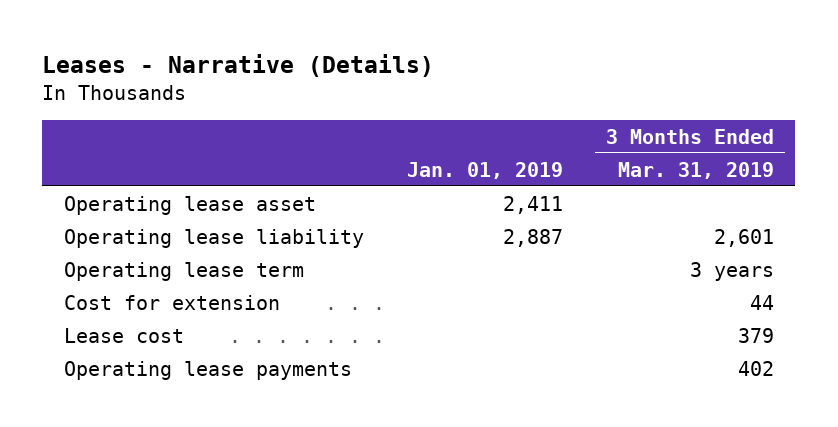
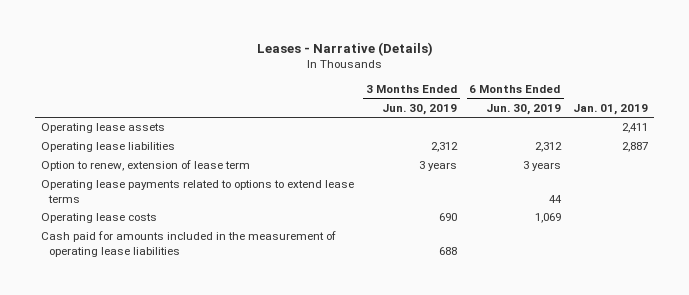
- | Jan. 01, 2019 | 3 Months Ended Mar. 31, 2019
+ | 3 Months Ended Jun. 30, 2019 | 6 Months Ended Jun. 30, 2019 | Jan. 01, 2019
- Operating lease asset | 2,411 |
- Operating lease liability | 2,887 | 2,601
- Operating lease term | | 3 years
- Cost for extension | | 44
- Lease cost | | 379
- Operating lease payments | | 402
+ Operating lease assets | | | 2,411
+ Operating lease liabilities | 2,312 | 2,312 | 2,887
+ Option to renew, extension of lease term | 3 years | 3 years |
+ Operating lease payments related to options to extend lease terms | | 44 |
+ Operating lease costs | 690 | 1,069 |
+ Cash paid for amounts included in the measurement of operating lease liabilities | 688 | |

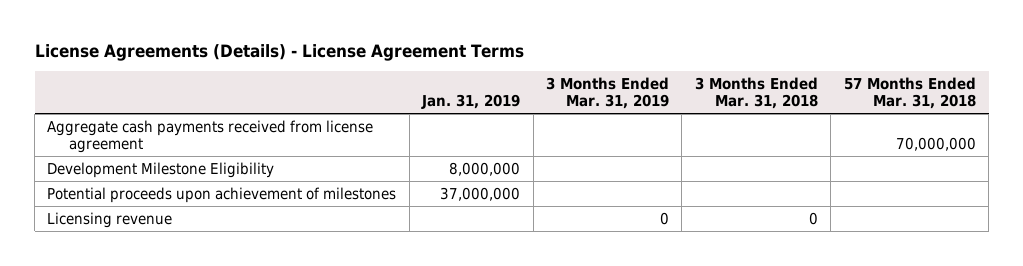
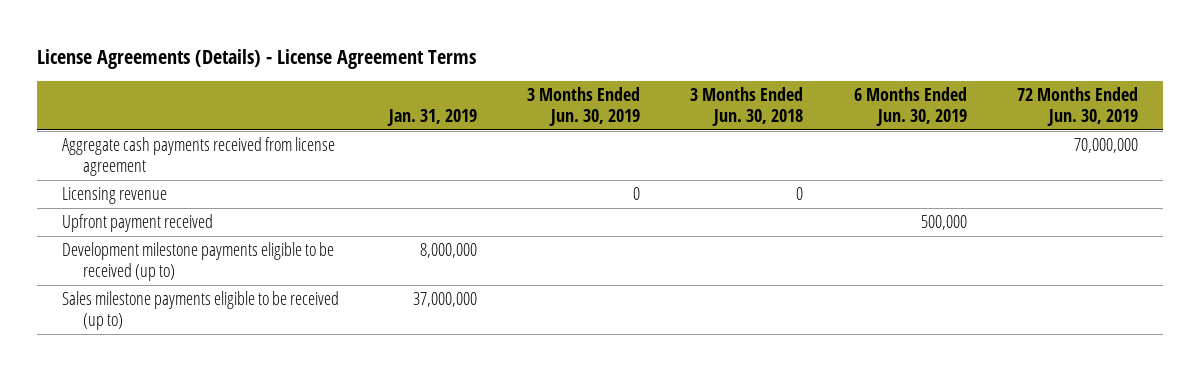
- | Jan. 31, 2019 | 3 Months Ended Mar. 31, 2019 | 3 Months Ended Mar. 31, 2018 | 57 Months Ended Mar. 31, 2018
+ | Jan. 31, 2019 | 3 Months Ended Jun. 30, 2019 | 3 Months Ended Jun. 30, 2018 | 6 Months Ended Jun. 30, 2019 | 72 Months Ended Jun. 30, 2019
- Development Milestone Eligibility | 8,000,000 | | |
- Potential proceeds upon achievement of milestones | 37,000,000 | | |
+ Upfront payment received | | | | 500,000 |
+ Development milestone payments eligible to be received (up to) | 8,000,000 | | | |
+ Sales milestone payments eligible to be received (up to) | 37,000,000 | | | |

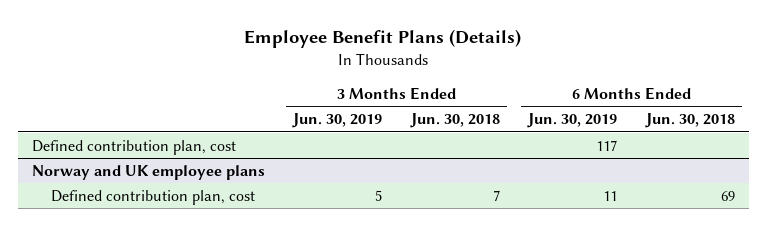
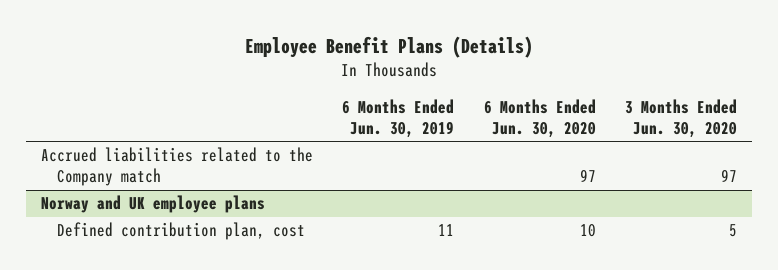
- | 3 Months Ended Jun. 30, 2019 | 3 Months Ended Jun. 30, 2018 | 6 Months Ended Jun. 30, 2019 | 6 Months Ended Jun. 30, 2018
+ | 6 Months Ended Jun. 30, 2019 | 6 Months Ended Jun. 30, 2020 | 3 Months Ended Jun. 30, 2020
- Defined contribution plan, cost | | | 117 |
+ Accrued liabilities related to the Company match | | 97 | 97

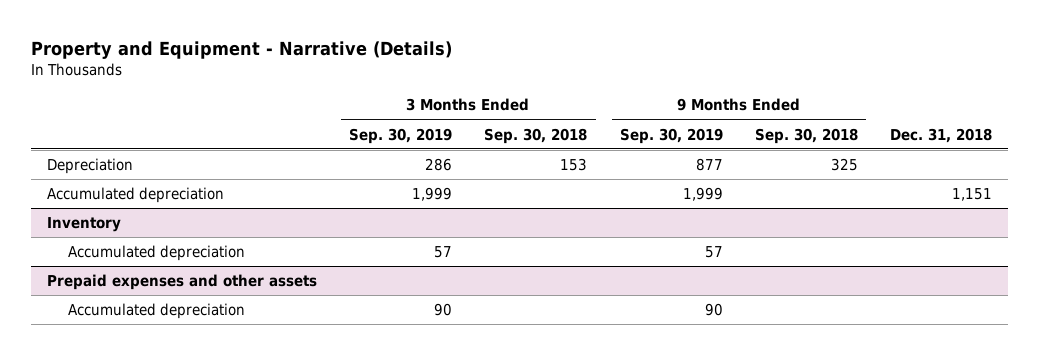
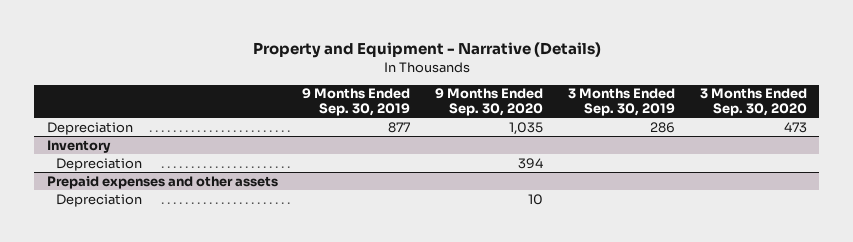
- | 3 Months Ended Sep. 30, 2019 | 3 Months Ended Sep. 30, 2018 | 9 Months Ended Sep. 30, 2019 | 9 Months Ended Sep. 30, 2018 | Dec. 31, 2018
+ | 9 Months Ended Sep. 30, 2019 | 9 Months Ended Sep. 30, 2020 | 3 Months Ended Sep. 30, 2019 | 3 Months Ended Sep. 30, 2020
- Accumulated depreciation | 1,999 | | 1,999 | | 1,151
@ Inventory
- Accumulated depreciation | 57 | | 57 | |
+ Depreciation | | 394 | |
@ Prepaid expenses and other assets
- Accumulated depreciation | 90 | | 90 | |
+ Depreciation | | 10 | |

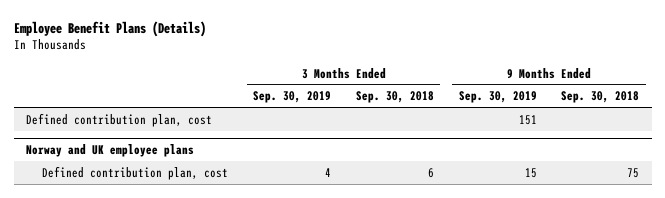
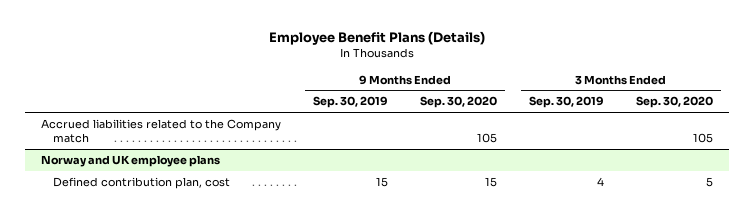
- | 3 Months Ended Sep. 30, 2019 | 3 Months Ended Sep. 30, 2018 | 9 Months Ended Sep. 30, 2019 | 9 Months Ended Sep. 30, 2018
+ | 9 Months Ended Sep. 30, 2019 | 9 Months Ended Sep. 30, 2020 | 3 Months Ended Sep. 30, 2019 | 3 Months Ended Sep. 30, 2020
- Defined contribution plan, cost | | | 151 |
+ Accrued liabilities related to the Company match | | 105 | | 105

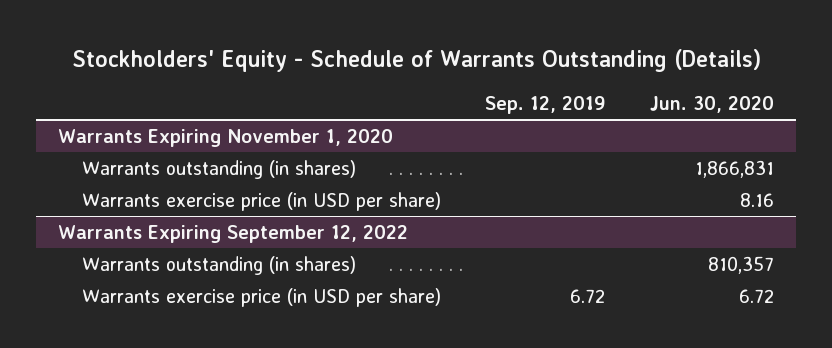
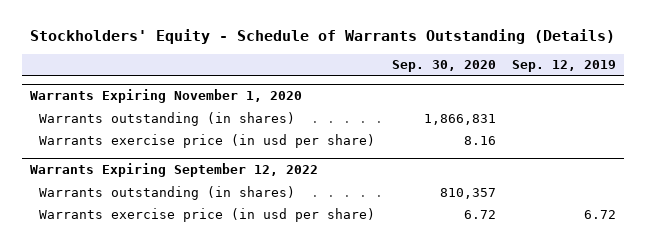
- | Sep. 12, 2019 | Jun. 30, 2020
+ | Sep. 30, 2020 | Sep. 12, 2019
@ Warrants Expiring November 1, 2020
- Warrants exercise price (in USD per share) | | 8.16
+ Warrants exercise price (in usd per share) | 8.16 |
@ Warrants Expiring September 12, 2022
- Warrants exercise price (in USD per share) | 6.72 | 6.72
+ Warrants exercise price (in usd per share) | 6.72 | 6.72

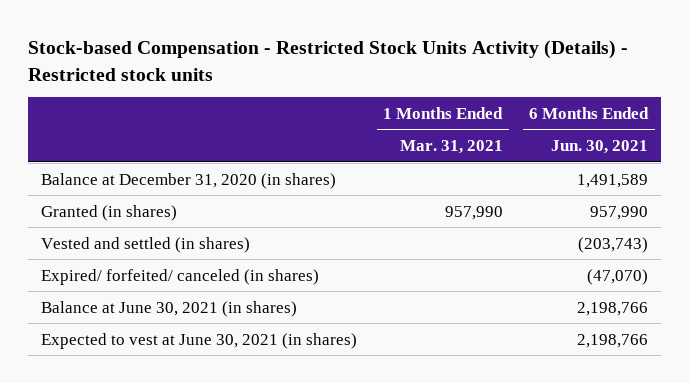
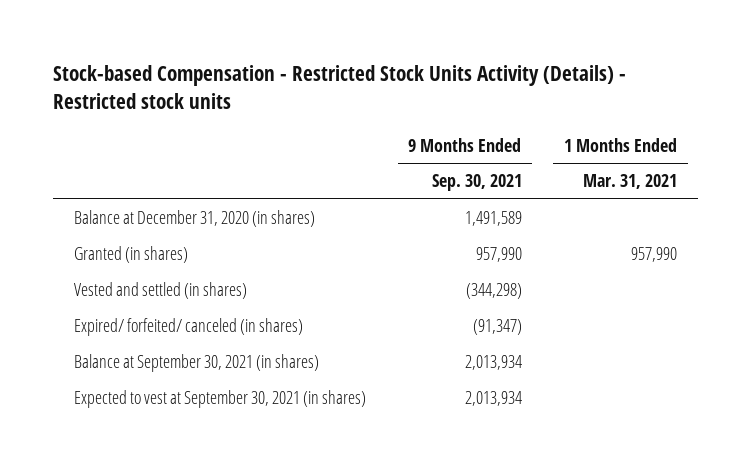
- | 1 Months Ended Mar. 31, 2021 | 6 Months Ended Jun. 30, 2021
+ | 9 Months Ended Sep. 30, 2021 | 1 Months Ended Mar. 31, 2021
- Balance at June 30, 2021 (in shares) | | 2,198,766
- Expected to vest at June 30, 2021 (in shares) | | 2,198,766
+ Balance at September 30, 2021 (in shares) | 2,013,934 |
+ Expected to vest at September 30, 2021 (in shares) | 2,013,934 |

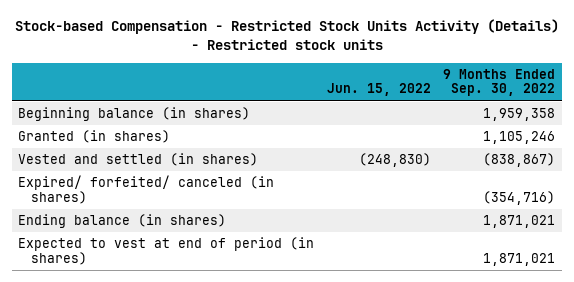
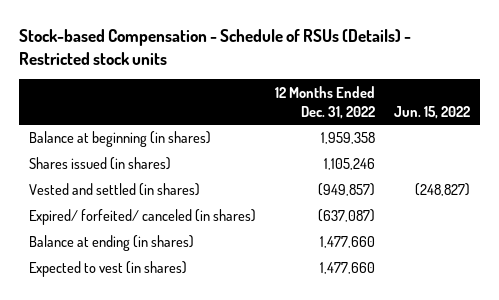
- Stock-based Compensation - Restricted Stock Units Activity (Details) - Restricted stock units
+ Stock-based Compensation - Schedule of RSUs (Details) - Restricted stock units
- | Jun. 15, 2022 | 9 Months Ended Sep. 30, 2022
+ | 12 Months Ended Dec. 31, 2022 | Jun. 15, 2022
- Beginning balance (in shares) | | 1,959,358
- Granted (in shares) | | 1,105,246
- Vested and settled (in shares) | (248,830) | (838,867)
+ Balance at beginning (in shares) | 1,959,358 |
+ Shares issued (in shares) | 1,105,246 |
+ Vested and settled (in shares) | (949,857) | (248,827)
- Ending balance (in shares) | | 1,871,021
- Expected to vest at end of period (in shares) | | 1,871,021
+ Balance at ending (in shares) | 1,477,660 |
+ Expected to vest (in shares) | 1,477,660 |

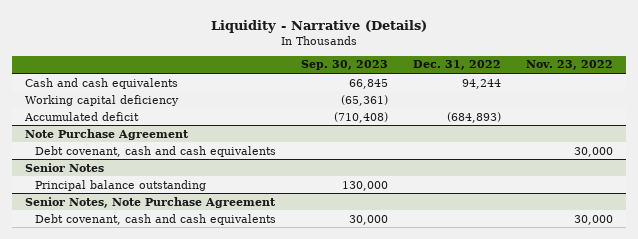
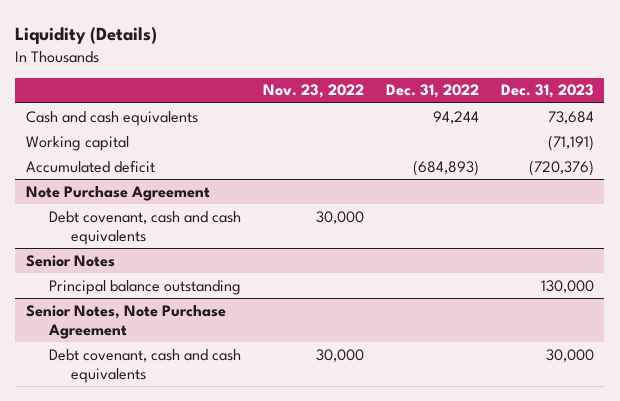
- Liquidity - Narrative (Details)
+ Liquidity (Details)
- | Sep. 30, 2023 | Dec. 31, 2022 | Nov. 23, 2022
+ | Nov. 23, 2022 | Dec. 31, 2022 | Dec. 31, 2023
- Working capital deficiency | (65,361) | |
+ Working capital | | | (71,191)

